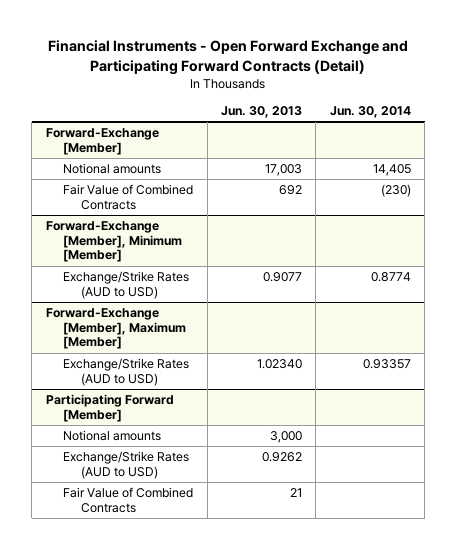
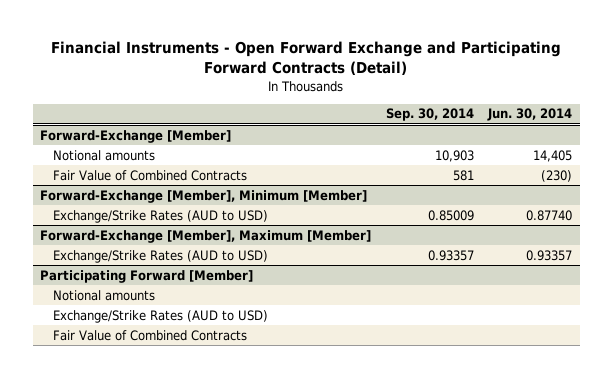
- | Jun. 30, 2013 | Jun. 30, 2014
+ | Sep. 30, 2014 | Jun. 30, 2014
@ Forward-Exchange [Member], Minimum [Member]
- Exchange/Strike Rates (AUD to USD) | 0.9077 | 0.8774
+ Exchange/Strike Rates (AUD to USD) | 0.85009 | 0.87740

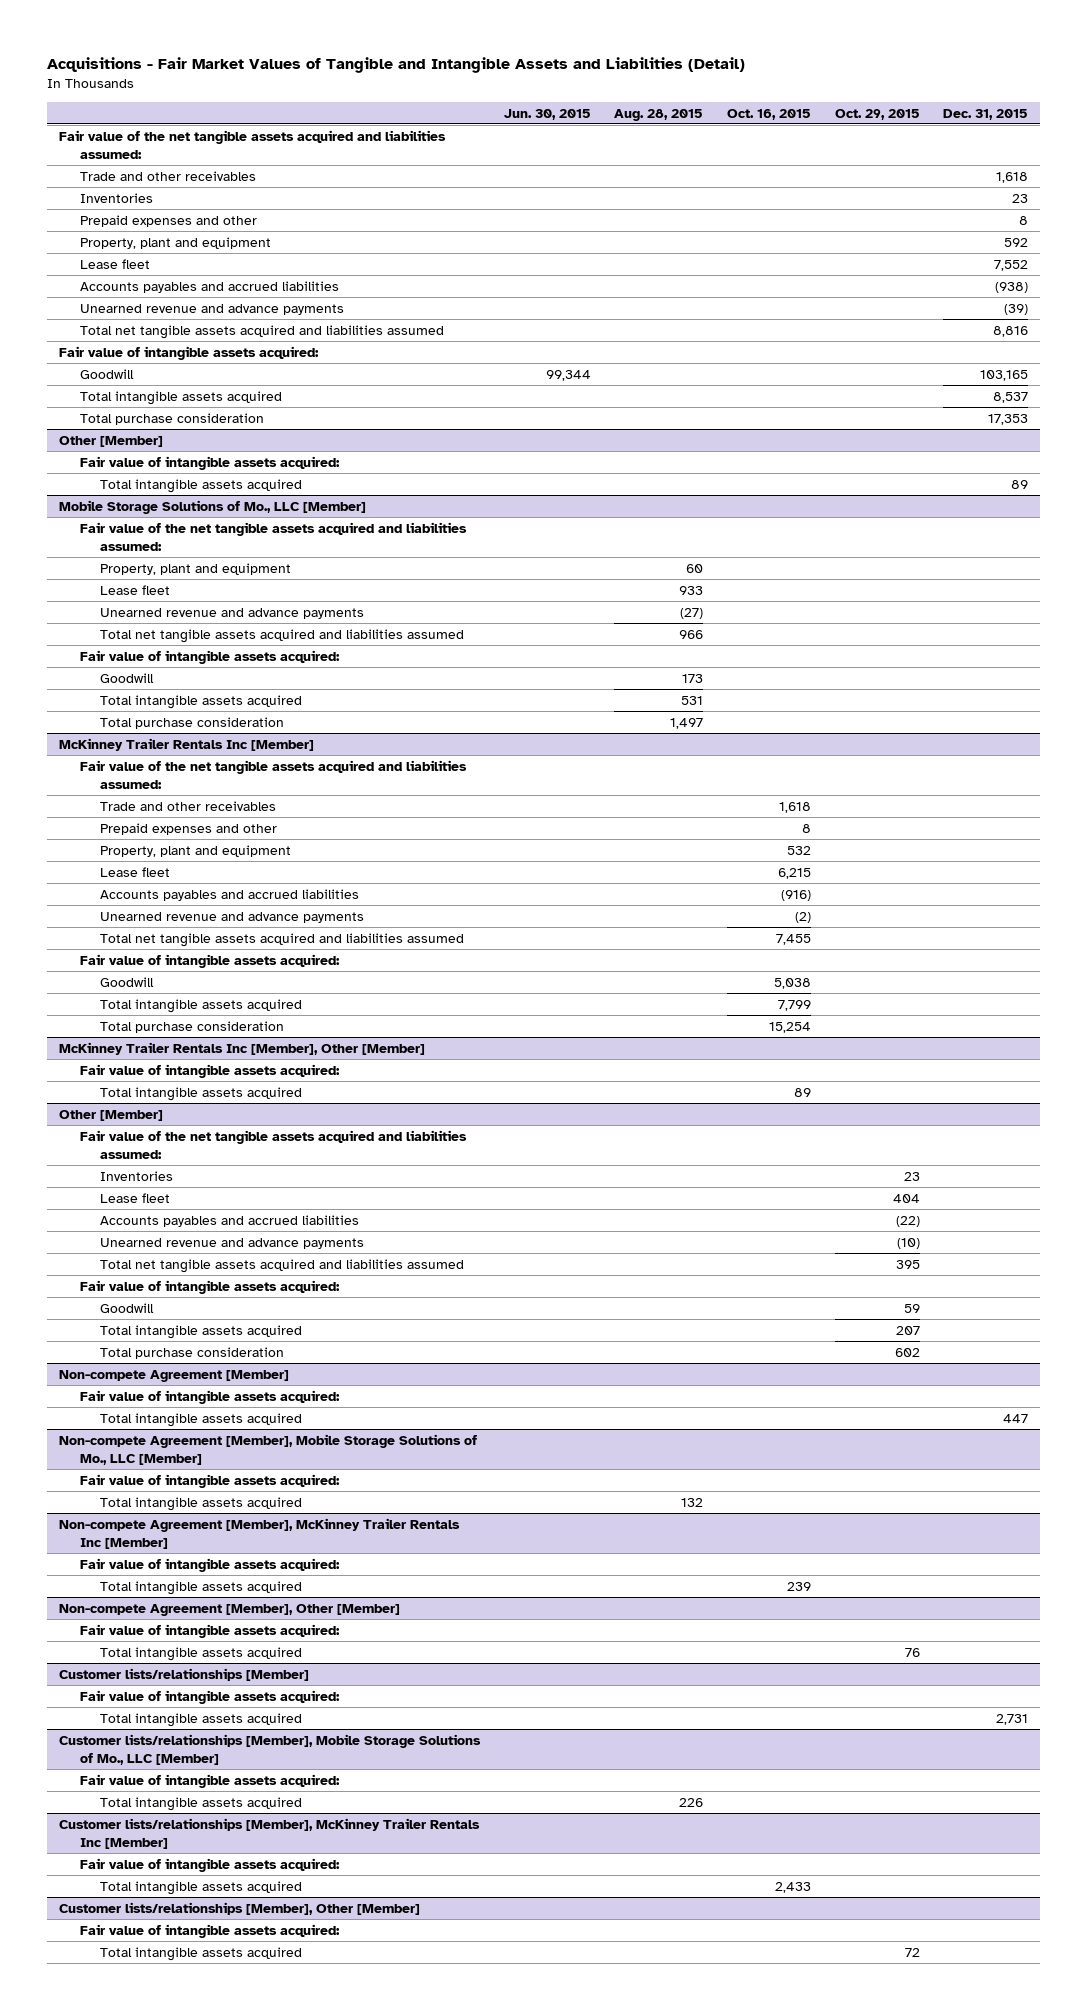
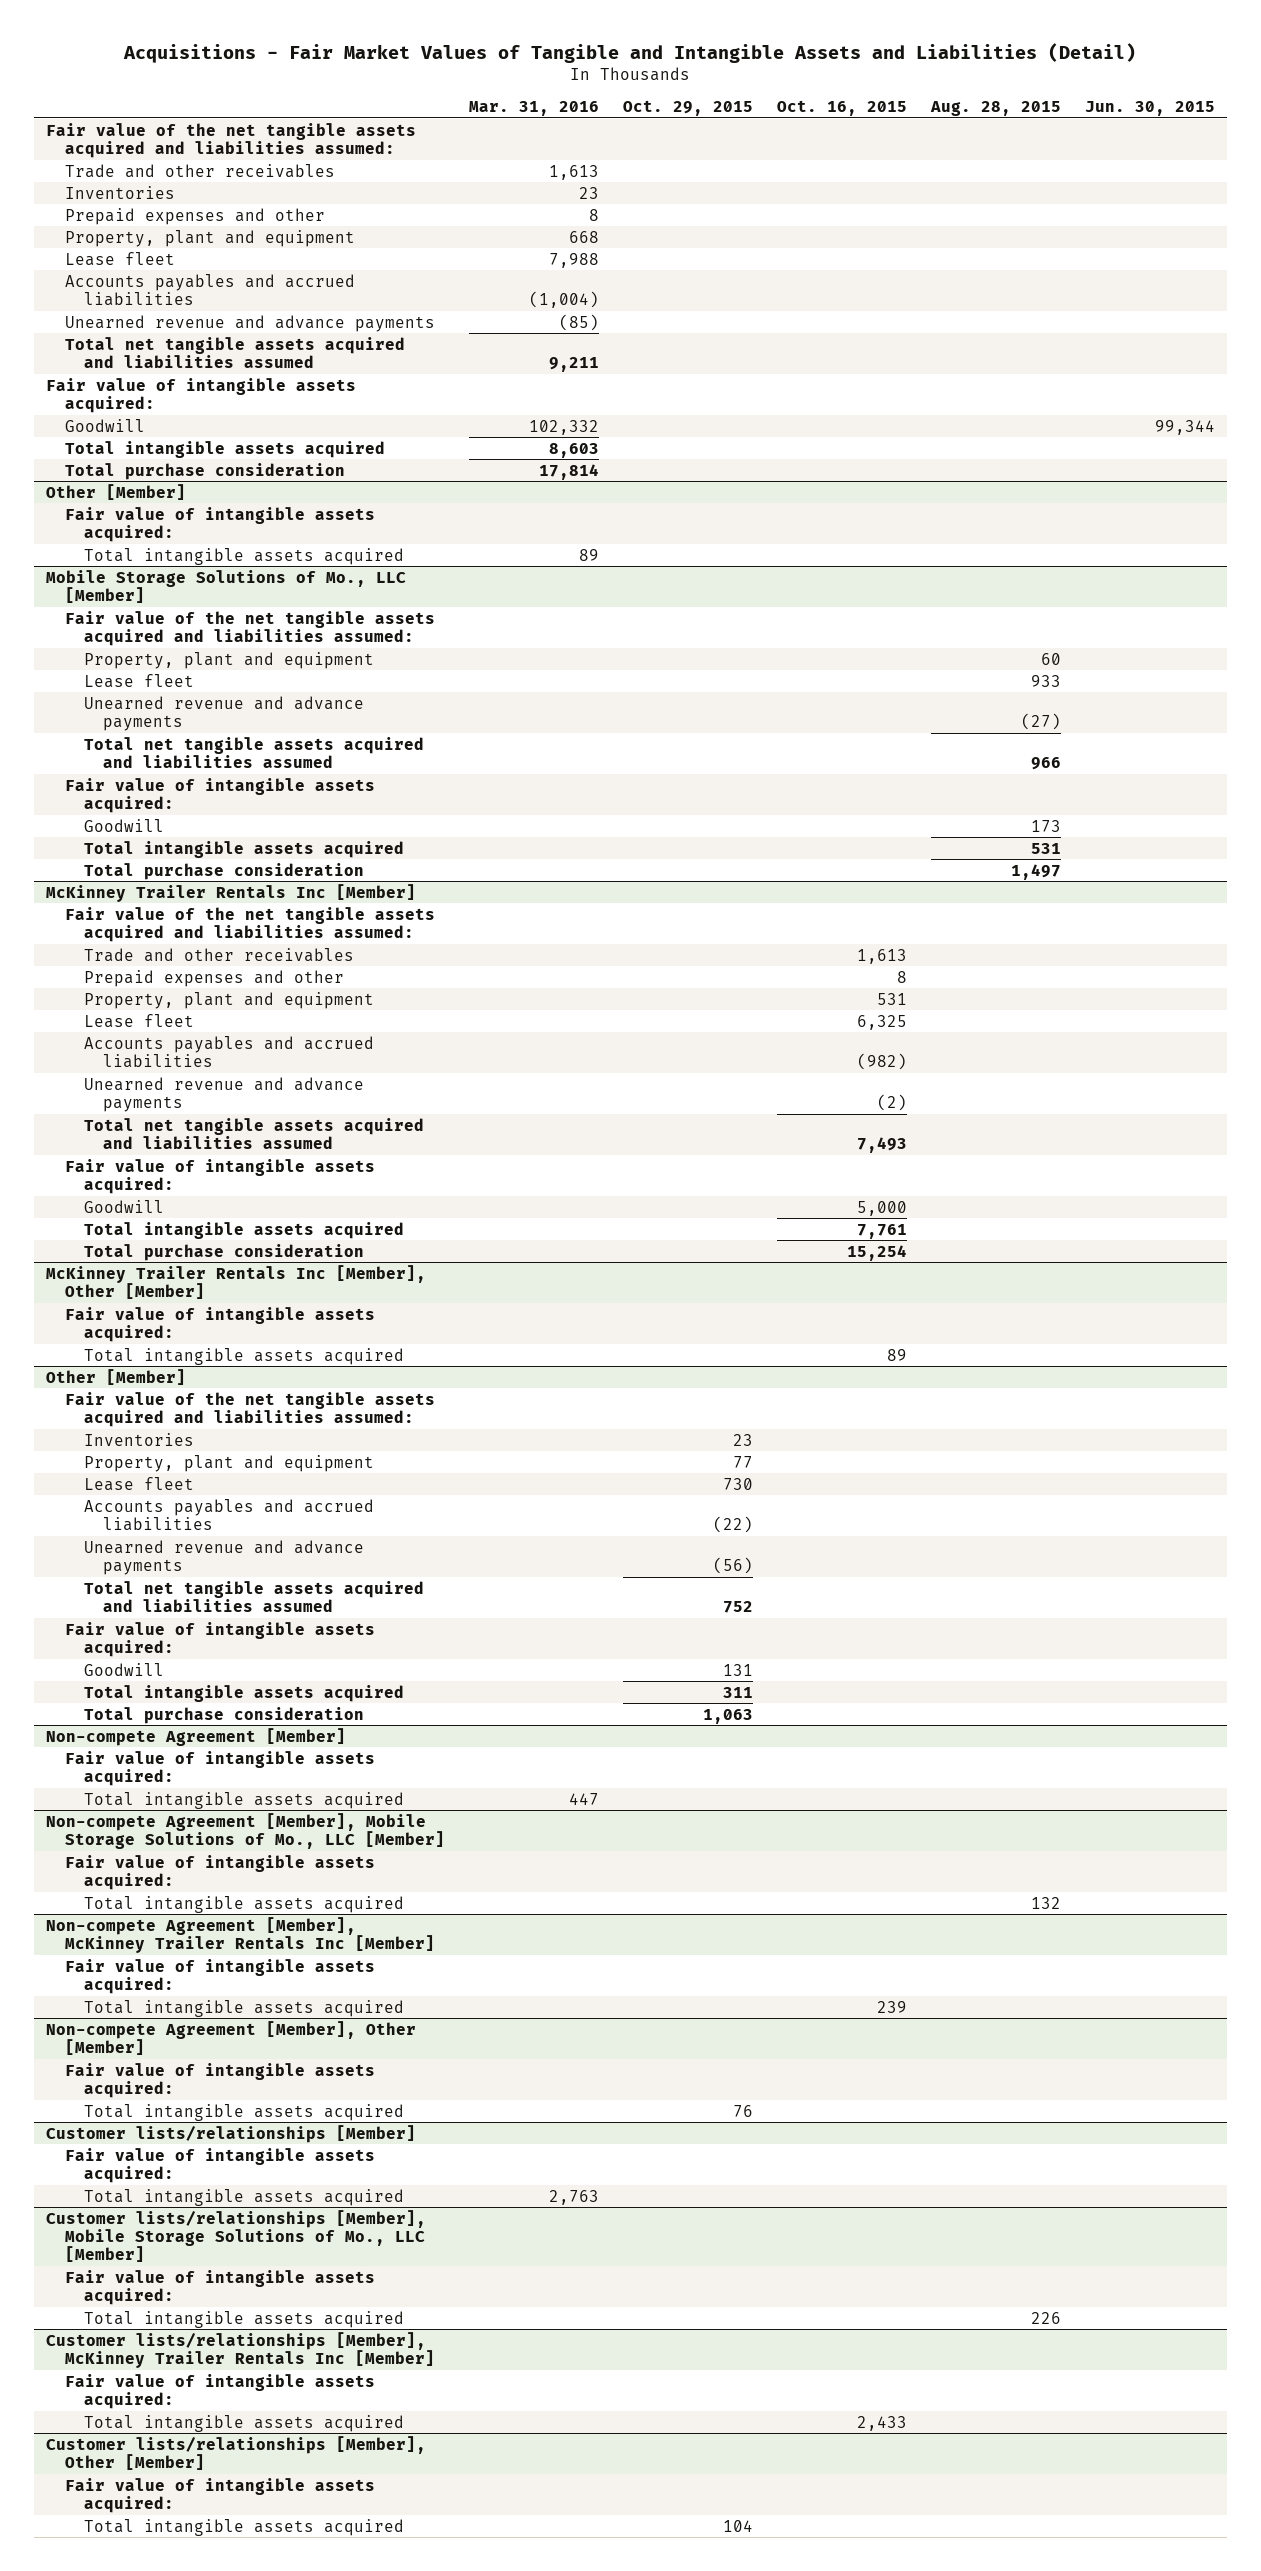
- | Jun. 30, 2015 | Aug. 28, 2015 | Oct. 16, 2015 | Oct. 29, 2015 | Dec. 31, 2015
+ | Mar. 31, 2016 | Oct. 29, 2015 | Oct. 16, 2015 | Aug. 28, 2015 | Jun. 30, 2015
@ McKinney Trailer Rentals Inc [Member]
- Trade and other receivables | | | 1,618 | |
+ Trade and other receivables | | | 1,613 | |
- Property, plant and equipment | | | 532 | |
- Lease fleet | | | 6,215 | |
- Accounts payables and accrued liabilities | | | (916) | |
+ Property, plant and equipment | | | 531 | |
+ Lease fleet | | | 6,325 | |
+ Accounts payables and accrued liabilities | | | (982) | |
- Total net tangible assets acquired and liabilities assumed | | | 7,455 | |
+ Total net tangible assets acquired and liabilities assumed | | | 7,493 | |
- Goodwill | | | 5,038 | |
- Total intangible assets acquired | | | 7,799 | |
+ Goodwill | | | 5,000 | |
+ Total intangible assets acquired | | | 7,761 | |
@ Other [Member]
- Lease fleet | | | | 404 |
+ Property, plant and equipment | | 77 | | |
+ Lease fleet | | 730 | | |
- Unearned revenue and advance payments | | | | (10) |
- Total net tangible assets acquired and liabilities assumed | | | | 395 |
+ Unearned revenue and advance payments | | (56) | | |
+ Total net tangible assets acquired and liabilities assumed | | 752 | | |
- Goodwill | | | | 59 |
- Total intangible assets acquired | | | | 207 |
- Total purchase consideration | | | | 602 |
+ Goodwill | | 131 | | |
+ Total intangible assets acquired | | 311 | | |
+ Total purchase consideration | | 1,063 | | |
@ Customer lists/relationships [Member], Other [Member]
- Total intangible assets acquired | | | | 72 |
+ Total intangible assets acquired | | 104 | | |

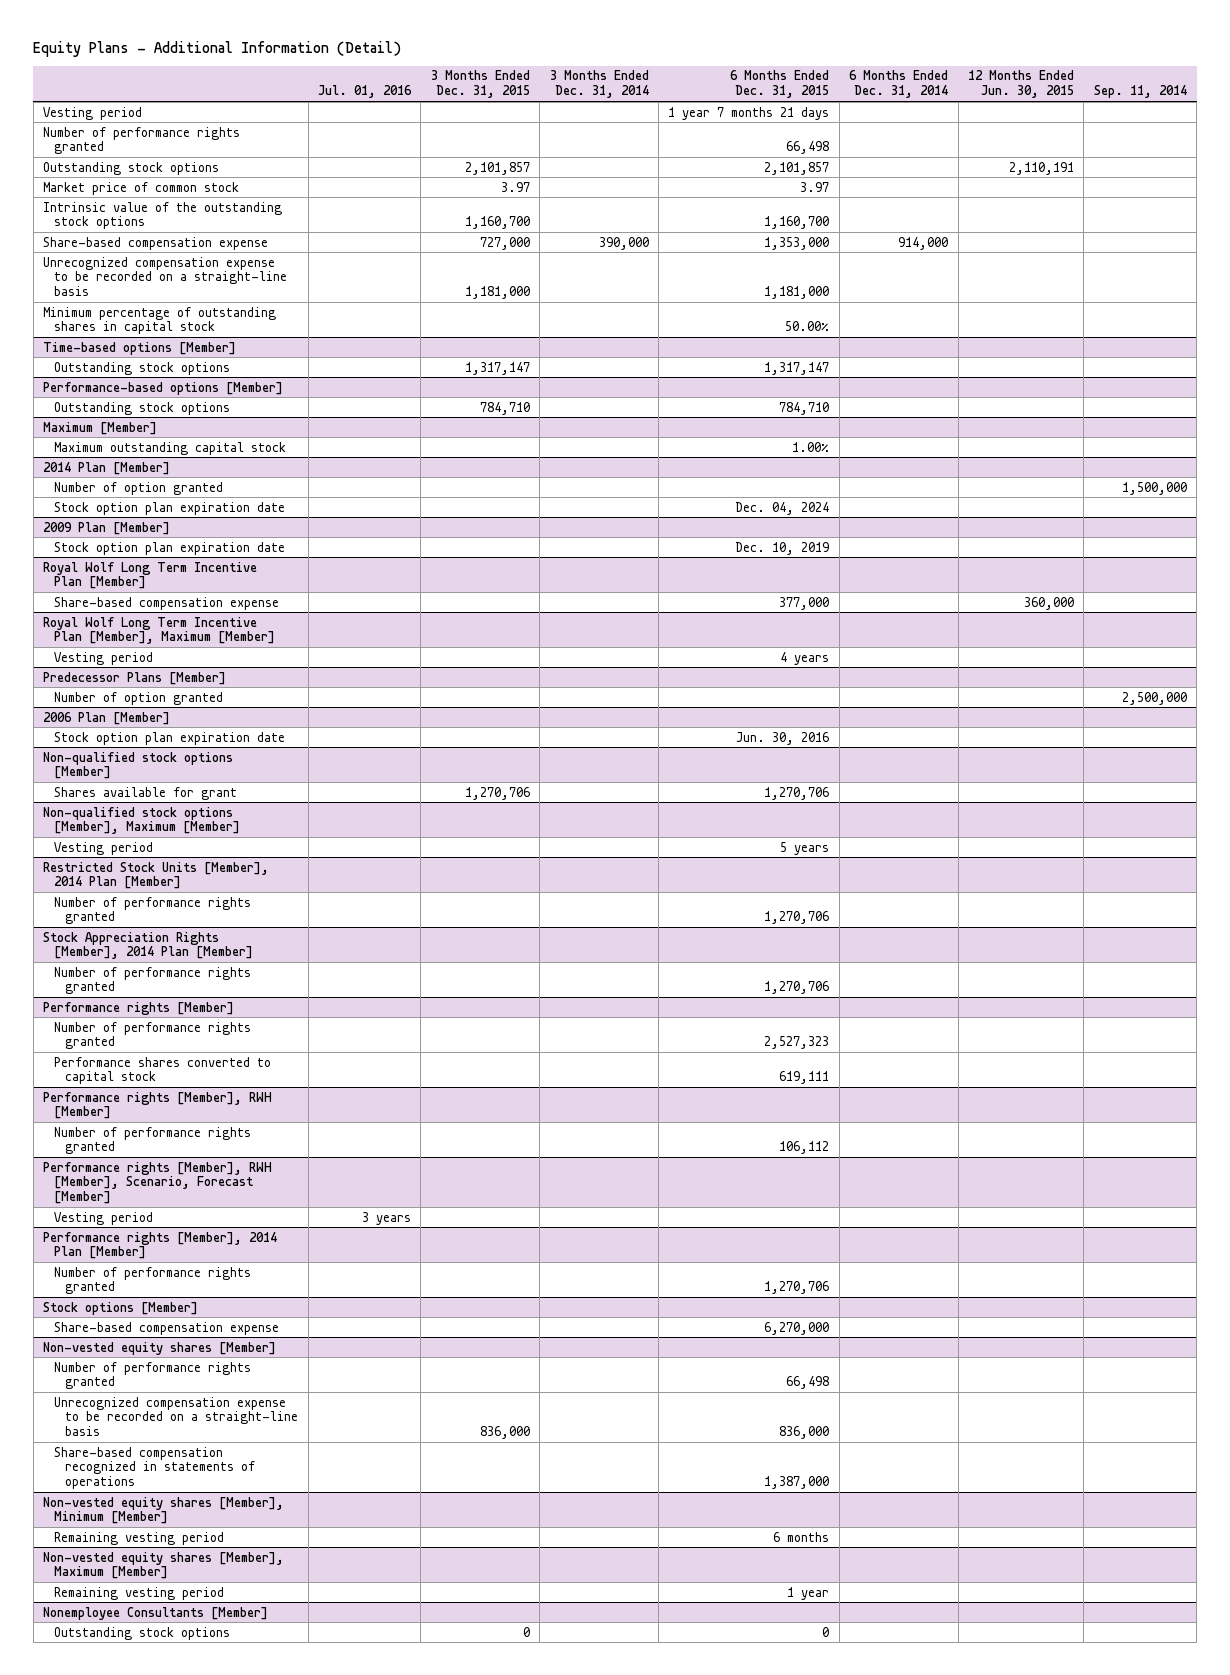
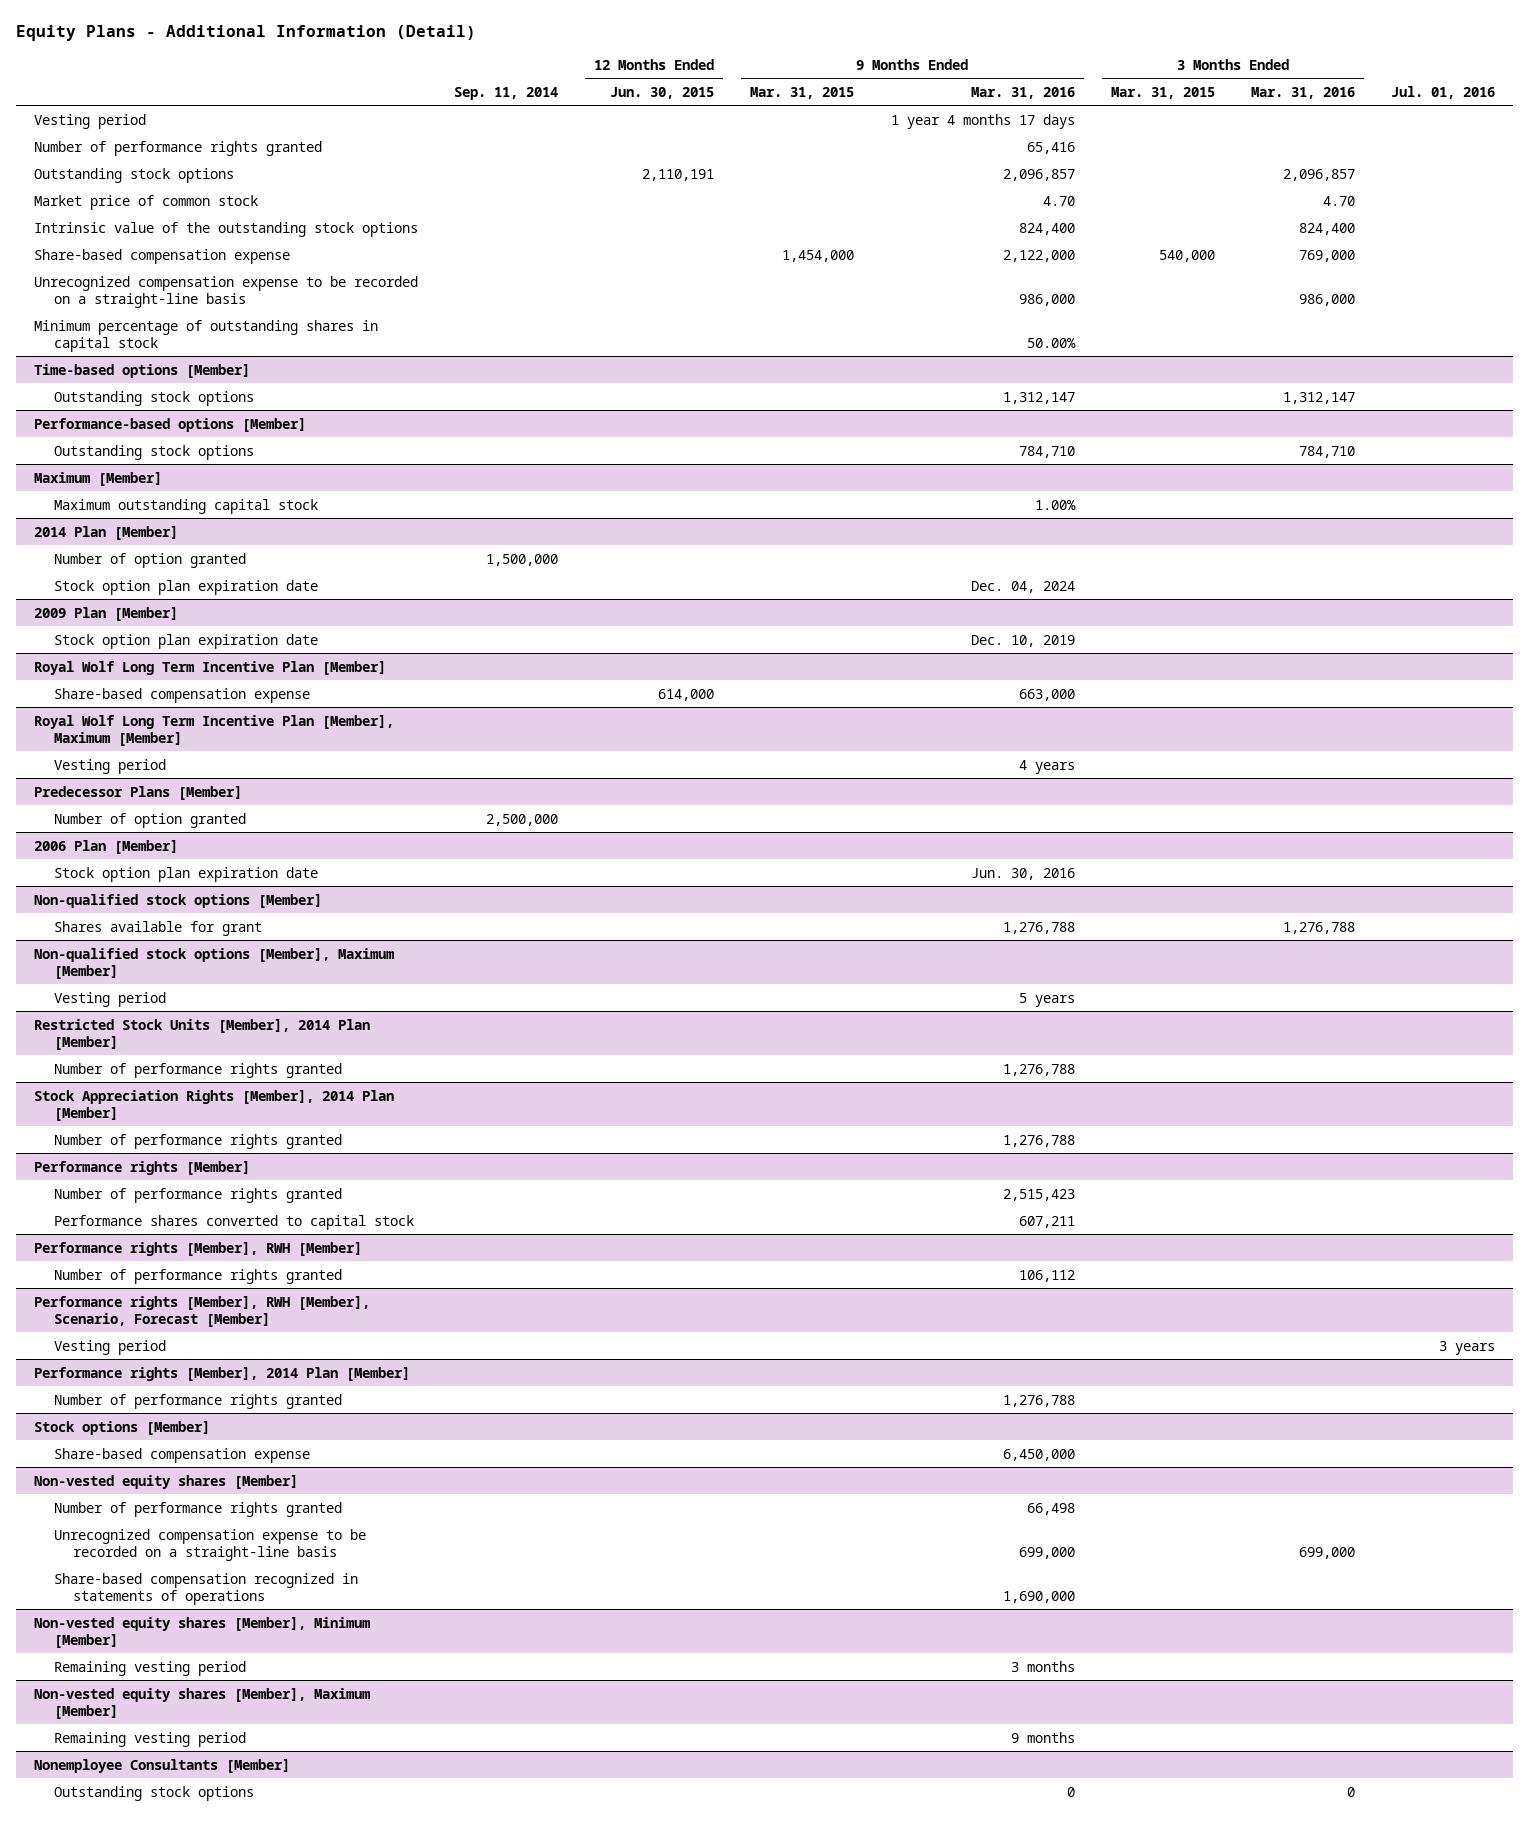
- | Jul. 01, 2016 | 3 Months Ended Dec. 31, 2015 | 3 Months Ended Dec. 31, 2014 | 6 Months Ended Dec. 31, 2015 | 6 Months Ended Dec. 31, 2014 | 12 Months Ended Jun. 30, 2015 | Sep. 11, 2014
+ | Sep. 11, 2014 | 12 Months Ended Jun. 30, 2015 | 9 Months Ended Mar. 31, 2015 | 9 Months Ended Mar. 31, 2016 | 3 Months Ended Mar. 31, 2015 | 3 Months Ended Mar. 31, 2016 | Jul. 01, 2016
@ Royal Wolf Long Term Incentive Plan [Member]
- Share-based compensation expense | | | | 377,000 | | 360,000 |
+ Share-based compensation expense | | 614,000 | | 663,000 | | |

